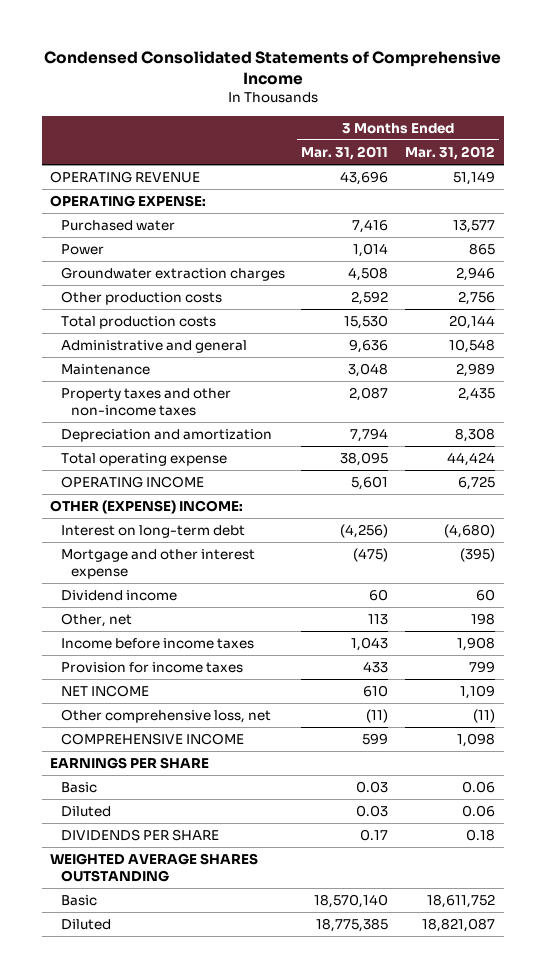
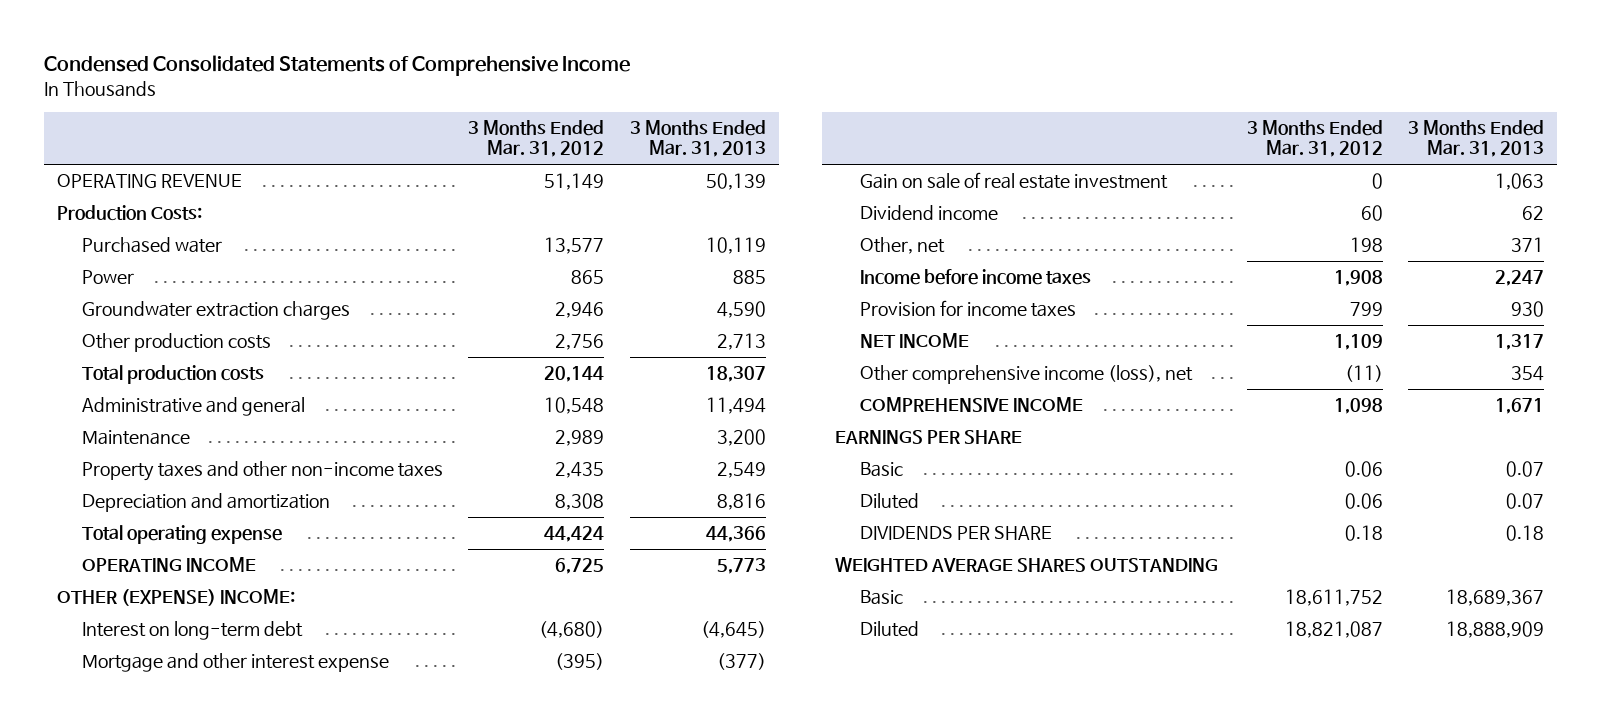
- | 3 Months Ended Mar. 31, 2011 | 3 Months Ended Mar. 31, 2012
+ | 3 Months Ended Mar. 31, 2012 | 3 Months Ended Mar. 31, 2013
- OPERATING EXPENSE:
+ Production Costs:
+ Gain on sale of real estate investment | 0 | 1,063
- Other comprehensive loss, net | (11) | (11)
+ Other comprehensive income (loss), net | (11) | 354

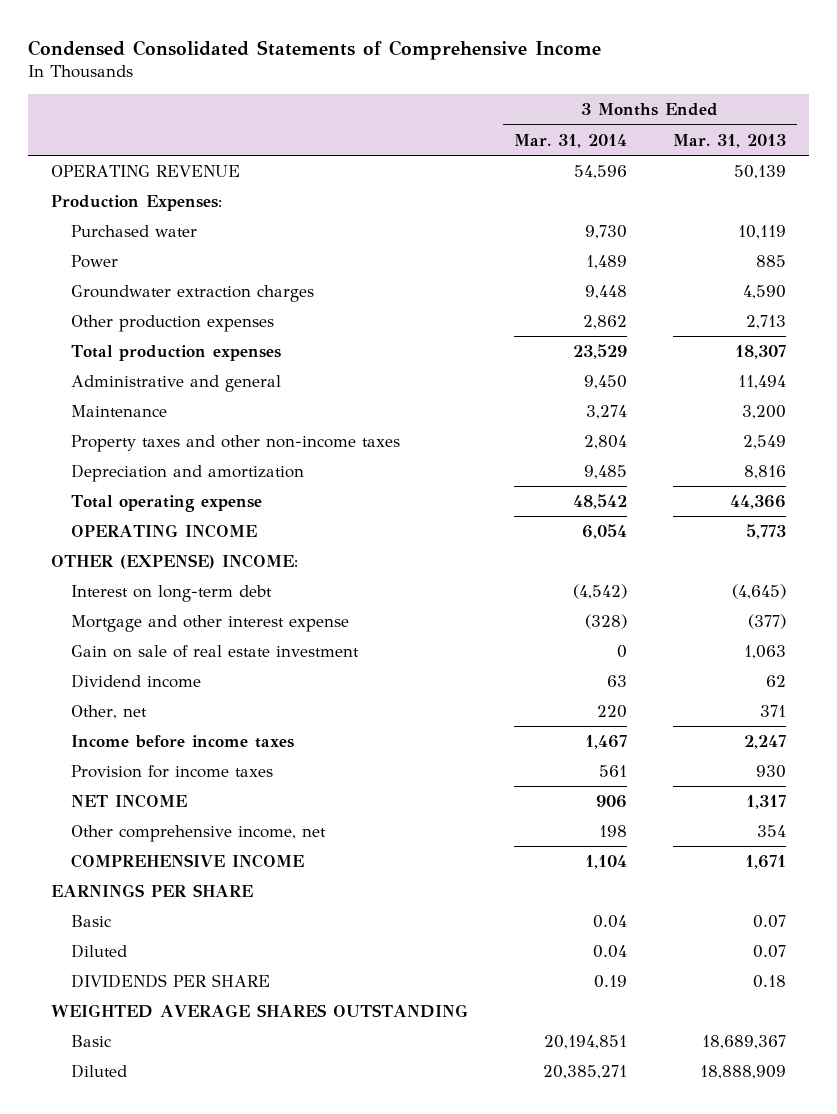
- | 3 Months Ended Mar. 31, 2012 | 3 Months Ended Mar. 31, 2013
+ | 3 Months Ended Mar. 31, 2014 | 3 Months Ended Mar. 31, 2013
- Production Costs:
+ Production Expenses:
- Other production costs | 2,756 | 2,713
- Total production costs | 20,144 | 18,307
+ Other production expenses | 2,862 | 2,713
+ Total production expenses | 23,529 | 18,307
- Other comprehensive income (loss), net | (11) | 354
+ Other comprehensive income, net | 198 | 354

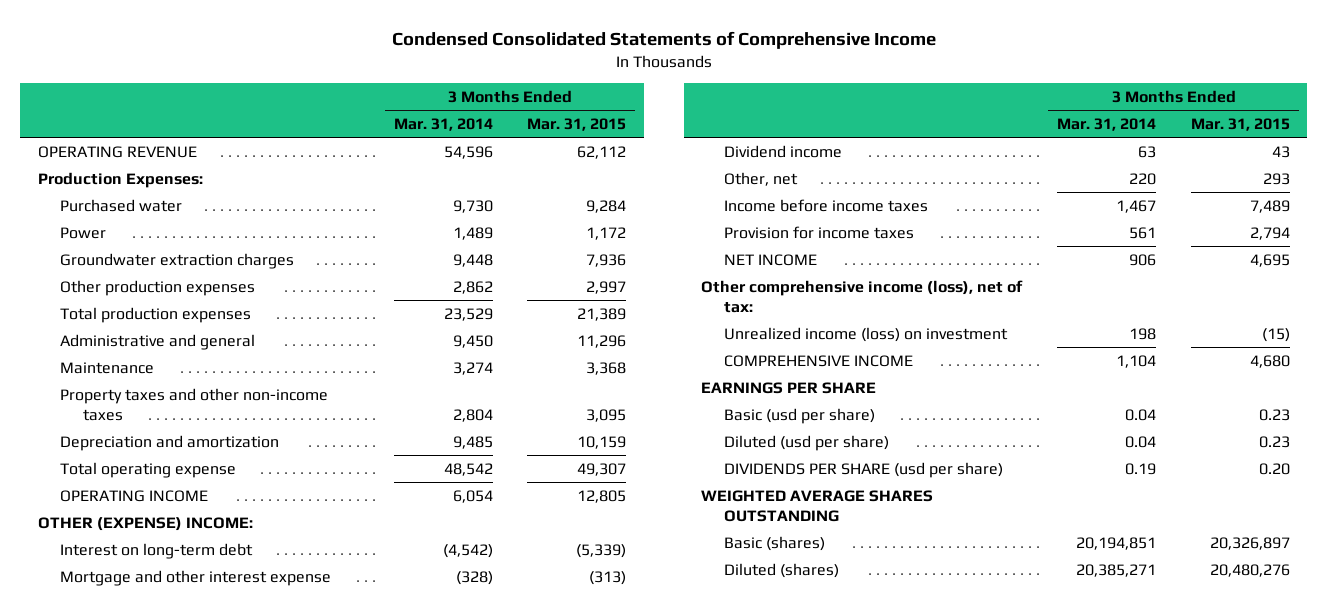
- | 3 Months Ended Mar. 31, 2014 | 3 Months Ended Mar. 31, 2013
+ | 3 Months Ended Mar. 31, 2014 | 3 Months Ended Mar. 31, 2015
- Gain on sale of real estate investment | 0 | 1,063
- Other comprehensive income, net | 198 | 354
+ Other comprehensive income (loss), net of tax:
+ Unrealized income (loss) on investment | 198 | (15)
- Basic | 0.04 | 0.07
- Diluted | 0.04 | 0.07
- DIVIDENDS PER SHARE | 0.19 | 0.18
+ Basic (usd per share) | 0.04 | 0.23
+ Diluted (usd per share) | 0.04 | 0.23
+ DIVIDENDS PER SHARE (usd per share) | 0.19 | 0.20
- Basic | 20,194,851 | 18,689,367
- Diluted | 20,385,271 | 18,888,909
+ Basic (shares) | 20,194,851 | 20,326,897
+ Diluted (shares) | 20,385,271 | 20,480,276

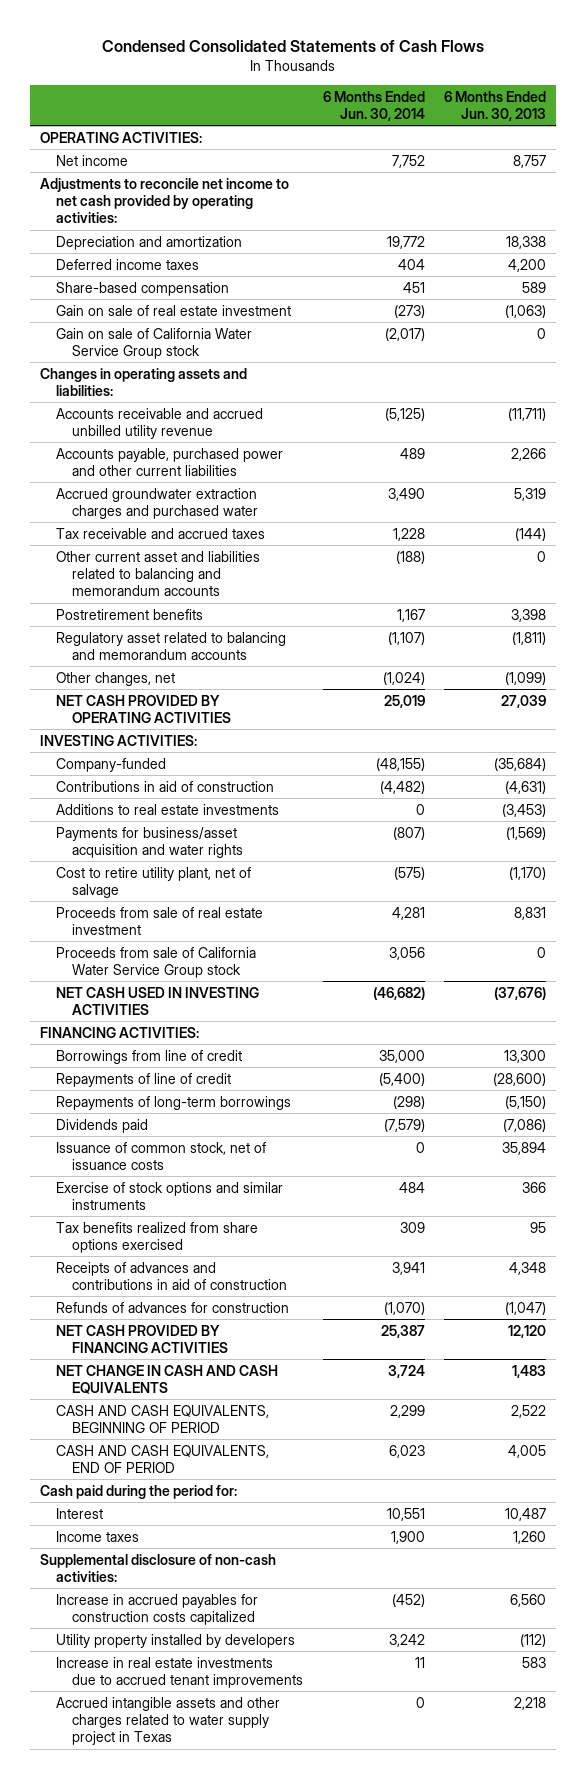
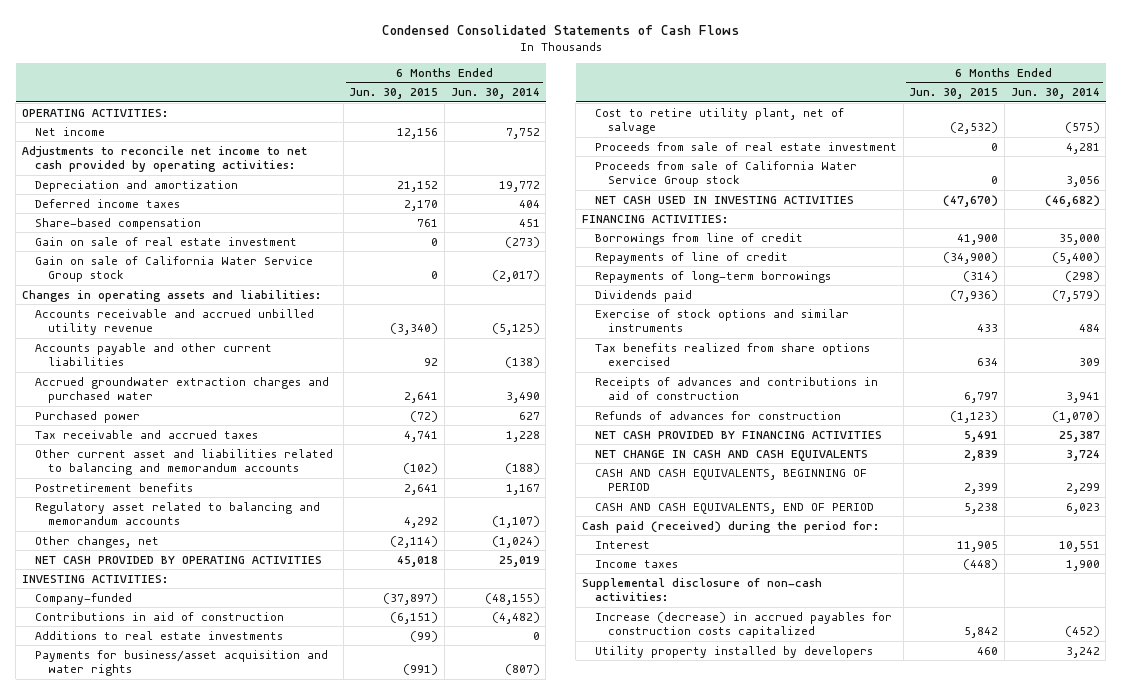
- | 6 Months Ended Jun. 30, 2014 | 6 Months Ended Jun. 30, 2013
+ | 6 Months Ended Jun. 30, 2015 | 6 Months Ended Jun. 30, 2014
- Accounts payable, purchased power and other current liabilities | 489 | 2,266
+ Accounts payable and other current liabilities | 92 | (138)
+ Purchased power | (72) | 627
- Issuance of common stock, net of issuance costs | 0 | 35,894
- Cash paid during the period for:
+ Cash paid (received) during the period for:
- Increase in accrued payables for construction costs capitalized | (452) | 6,560
+ Increase (decrease) in accrued payables for construction costs capitalized | 5,842 | (452)
- Increase in real estate investments due to accrued tenant improvements | 11 | 583
- Accrued intangible assets and other charges related to water supply project in Texas | 0 | 2,218

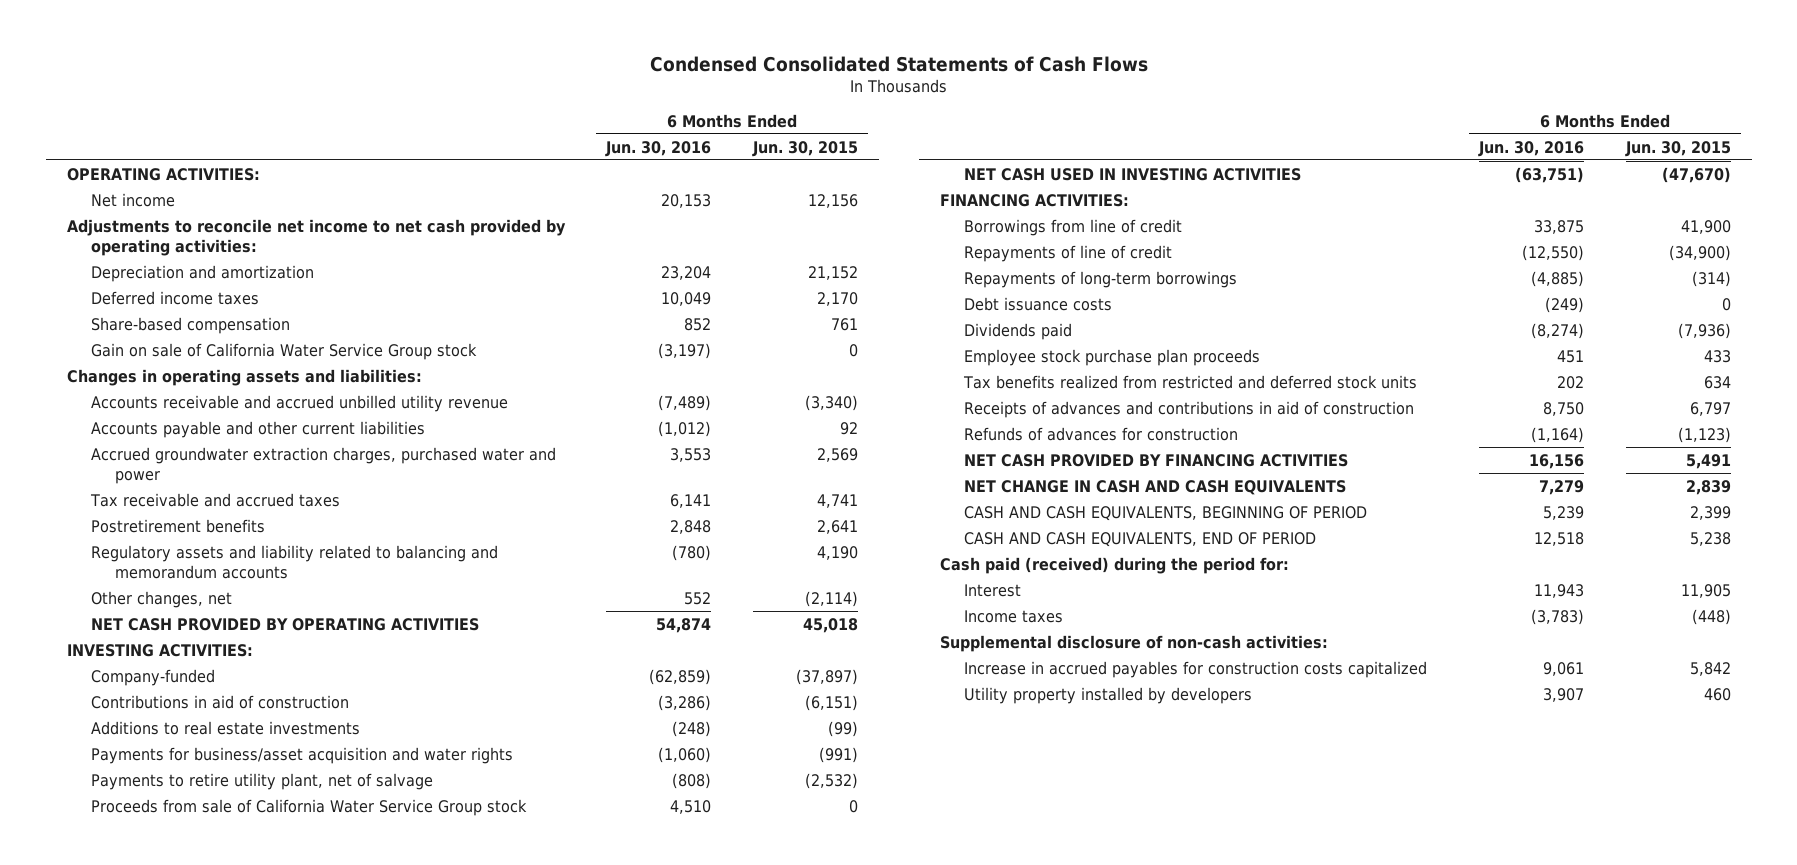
- | 6 Months Ended Jun. 30, 2015 | 6 Months Ended Jun. 30, 2014
+ | 6 Months Ended Jun. 30, 2016 | 6 Months Ended Jun. 30, 2015
- Gain on sale of real estate investment | 0 | (273)
- Accrued groundwater extraction charges and purchased water | 2,641 | 3,490
- Purchased power | (72) | 627
+ Accrued groundwater extraction charges, purchased water and power | 3,553 | 2,569
- Other current asset and liabilities related to balancing and memorandum accounts | (102) | (188)
- Regulatory asset related to balancing and memorandum accounts | 4,292 | (1,107)
+ Regulatory assets and liability related to balancing and memorandum accounts | (780) | 4,190
- Cost to retire utility plant, net of salvage | (2,532) | (575)
- Proceeds from sale of real estate investment | 0 | 4,281
+ Payments to retire utility plant, net of salvage | (808) | (2,532)
+ Debt issuance costs | (249) | 0
- Exercise of stock options and similar instruments | 433 | 484
- Tax benefits realized from share options exercised | 634 | 309
+ Employee stock purchase plan proceeds | 451 | 433
+ Tax benefits realized from restricted and deferred stock units | 202 | 634
- Increase (decrease) in accrued payables for construction costs capitalized | 5,842 | (452)
+ Increase in accrued payables for construction costs capitalized | 9,061 | 5,842

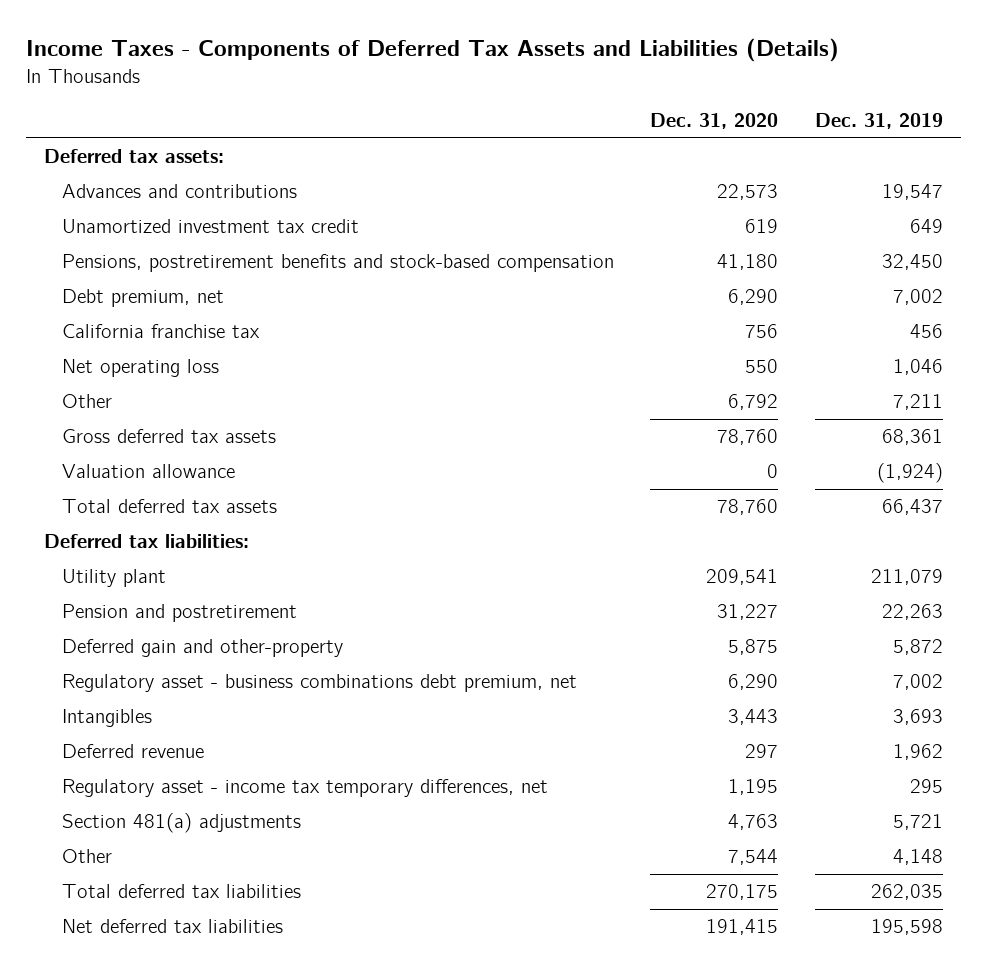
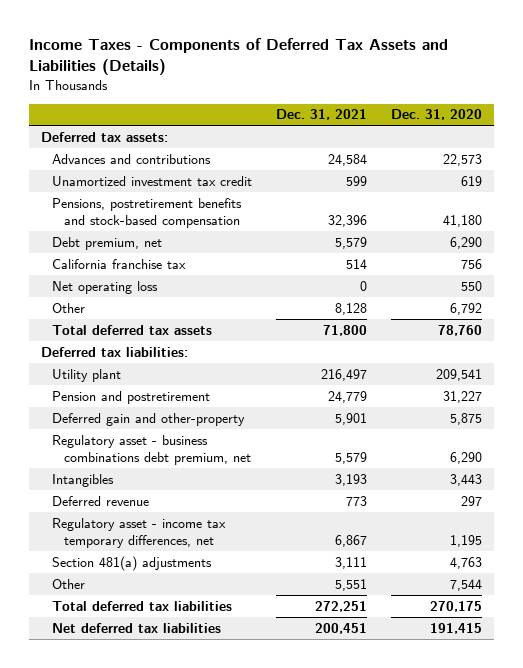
- | Dec. 31, 2020 | Dec. 31, 2019
+ | Dec. 31, 2021 | Dec. 31, 2020
- Gross deferred tax assets | 78,760 | 68,361
- Valuation allowance | 0 | (1,924)

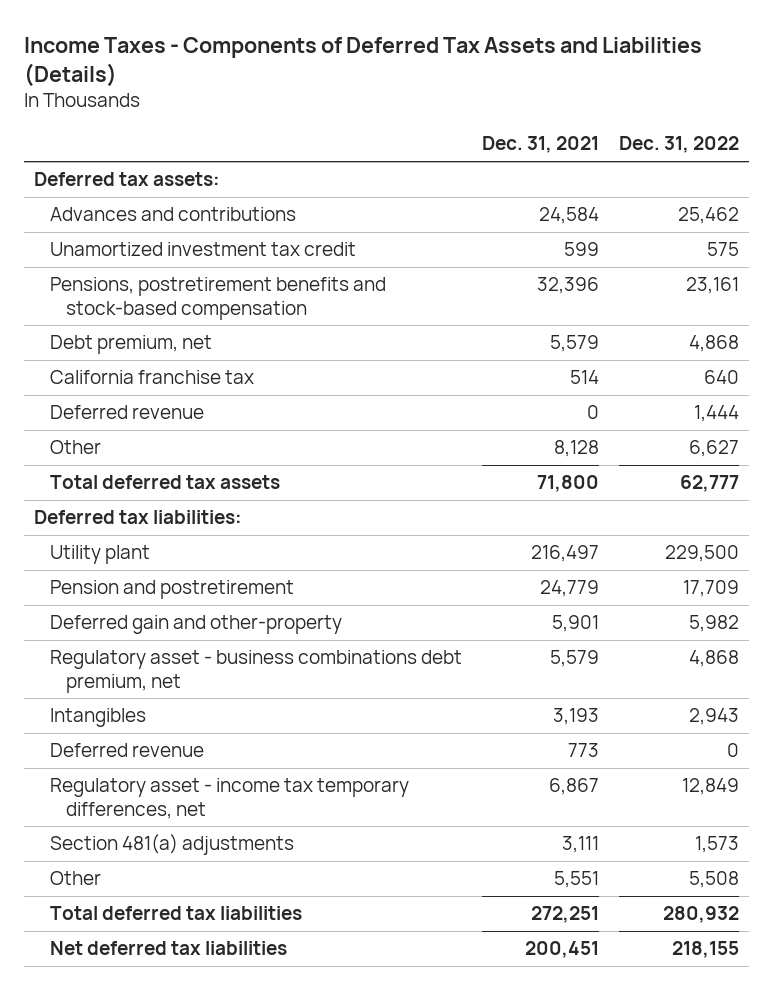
- | Dec. 31, 2021 | Dec. 31, 2020
+ | Dec. 31, 2021 | Dec. 31, 2022
- Net operating loss | 0 | 550
+ Deferred revenue | 0 | 1,444

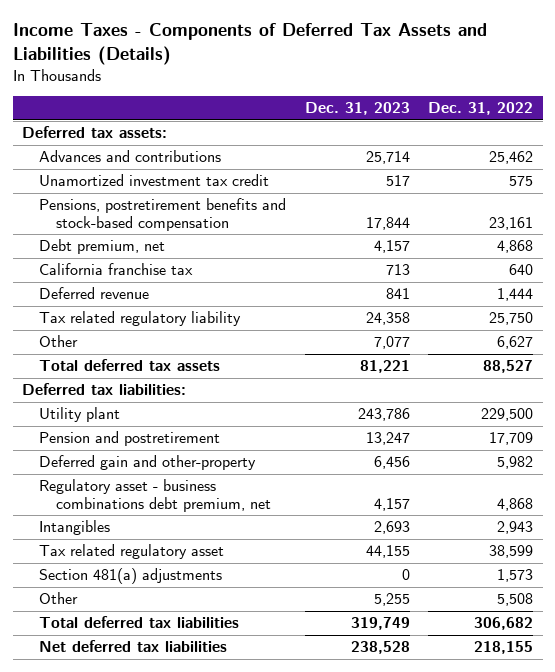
- | Dec. 31, 2021 | Dec. 31, 2022
+ | Dec. 31, 2023 | Dec. 31, 2022
+ Tax related regulatory liability | 24,358 | 25,750
- Total deferred tax assets | 71,800 | 62,777
+ Total deferred tax assets | 81,221 | 88,527
- Deferred revenue | 773 | 0
- Regulatory asset - income tax temporary differences, net | 6,867 | 12,849
+ Tax related regulatory asset | 44,155 | 38,599
- Total deferred tax liabilities | 272,251 | 280,932
+ Total deferred tax liabilities | 319,749 | 306,682

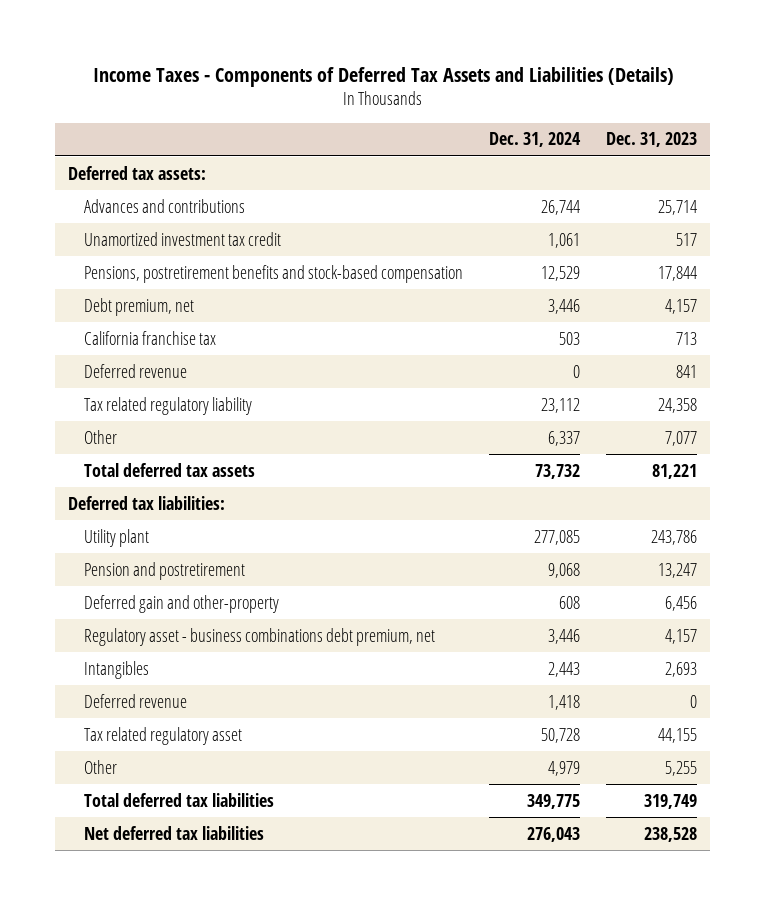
- | Dec. 31, 2023 | Dec. 31, 2022
+ | Dec. 31, 2024 | Dec. 31, 2023
+ Deferred revenue | 1,418 | 0
- Section 481(a) adjustments | 0 | 1,573

